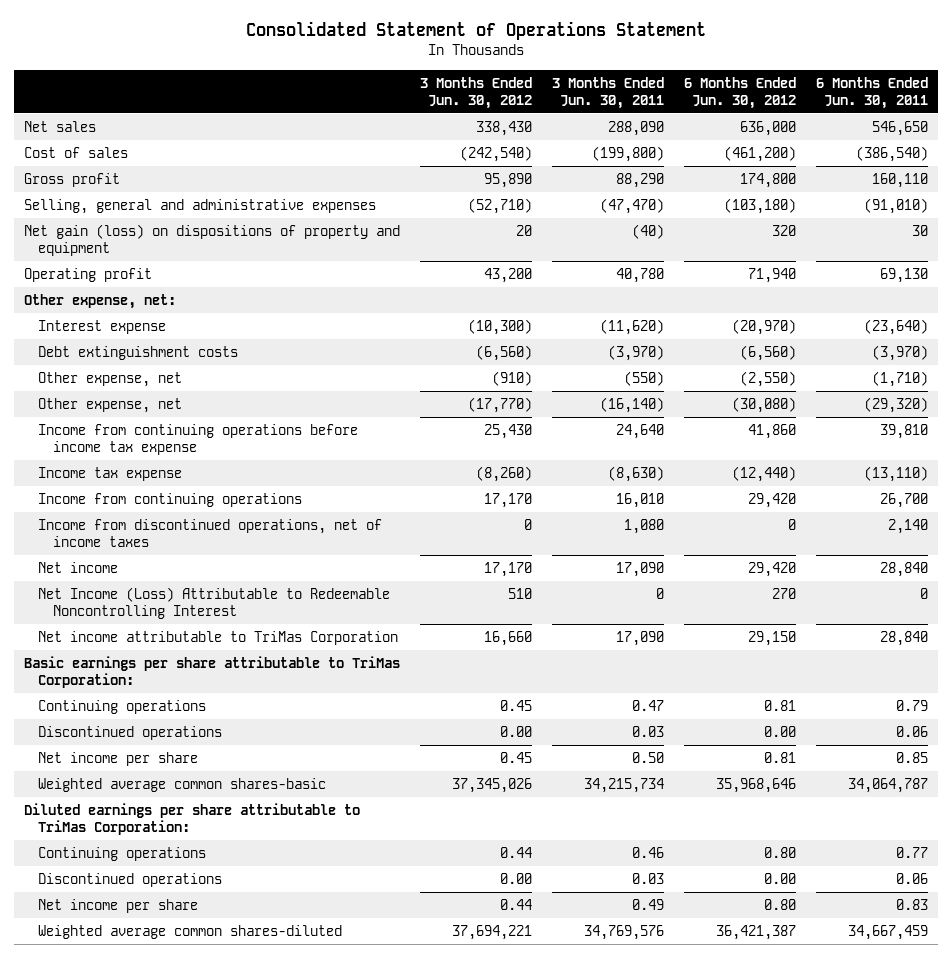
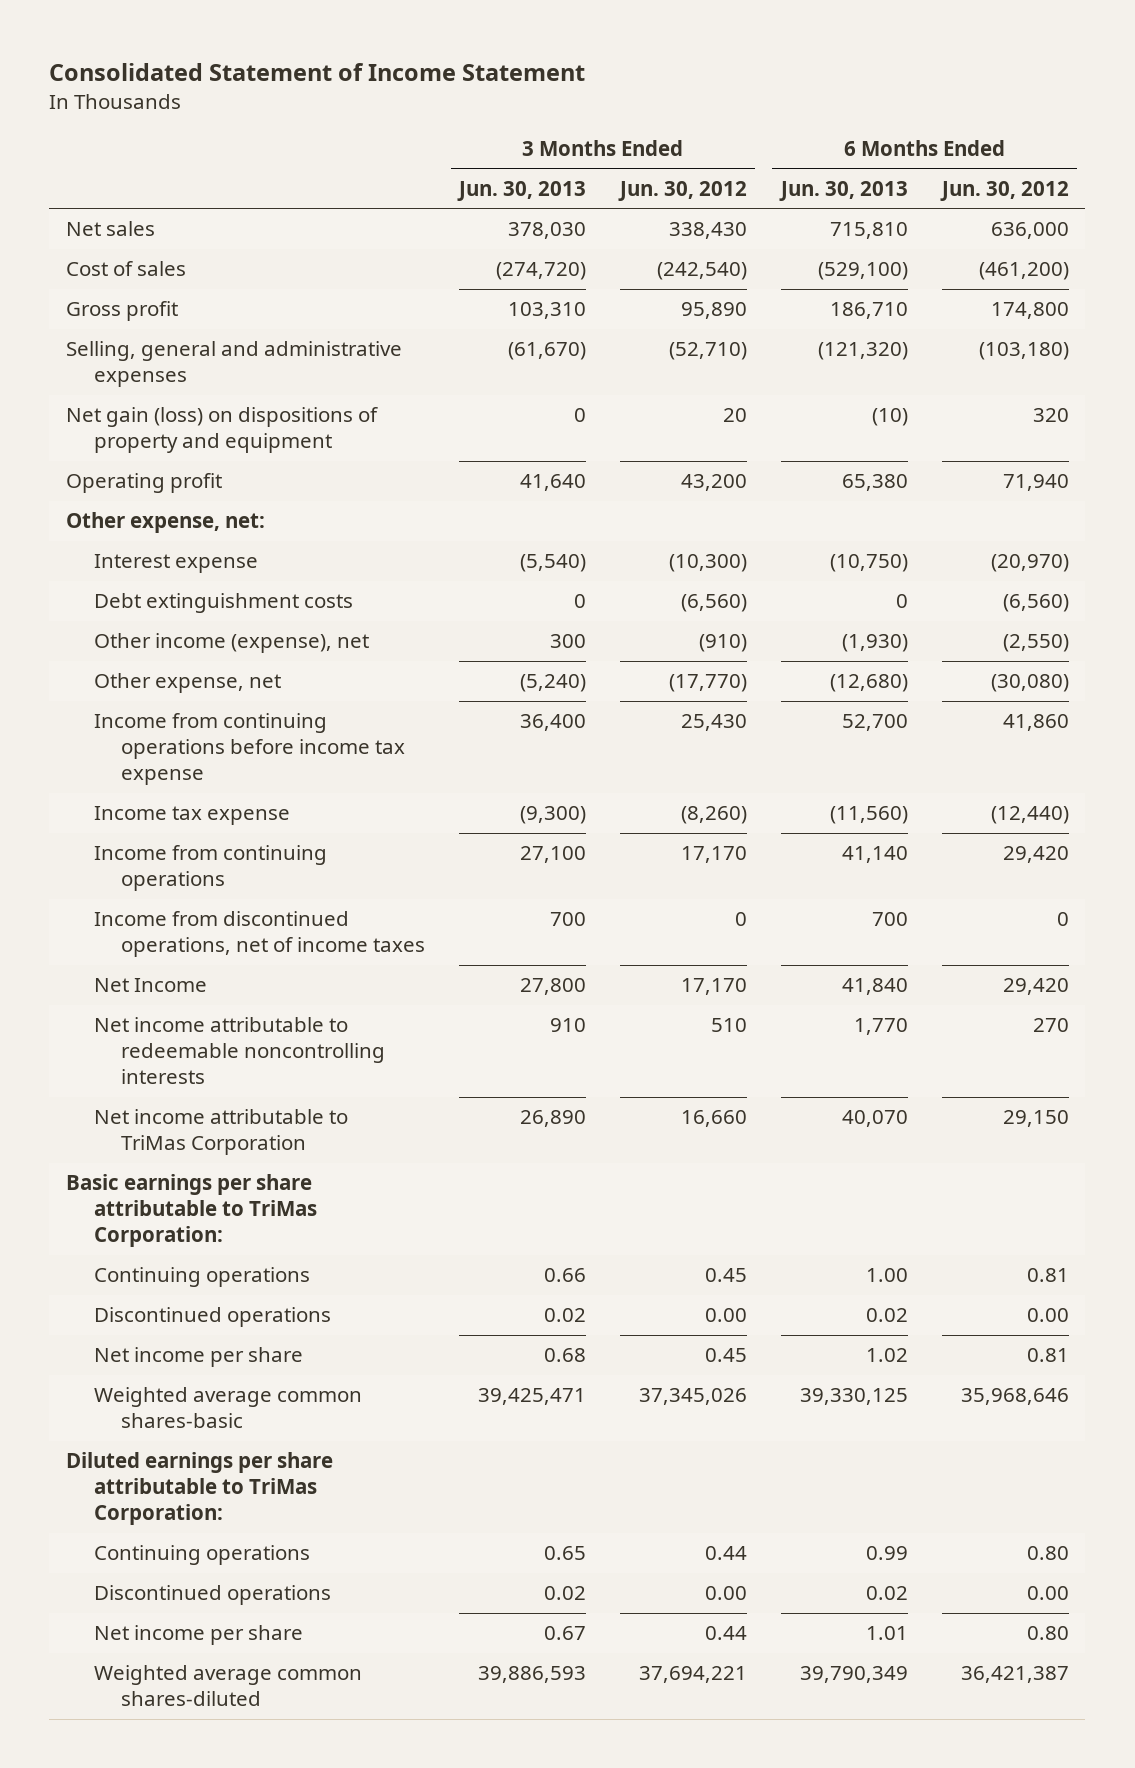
- Consolidated Statement of Operations Statement
+ Consolidated Statement of Income Statement
- | 3 Months Ended Jun. 30, 2012 | 3 Months Ended Jun. 30, 2011 | 6 Months Ended Jun. 30, 2012 | 6 Months Ended Jun. 30, 2011
+ | 3 Months Ended Jun. 30, 2013 | 3 Months Ended Jun. 30, 2012 | 6 Months Ended Jun. 30, 2013 | 6 Months Ended Jun. 30, 2012
- Other expense, net | (910) | (550) | (2,550) | (1,710)
+ Other income (expense), net | 300 | (910) | (1,930) | (2,550)
- Net income | 17,170 | 17,090 | 29,420 | 28,840
- Net Income (Loss) Attributable to Redeemable Noncontrolling Interest | 510 | 0 | 270 | 0
+ Net Income | 27,800 | 17,170 | 41,840 | 29,420
+ Net income attributable to redeemable noncontrolling interests | 910 | 510 | 1,770 | 270

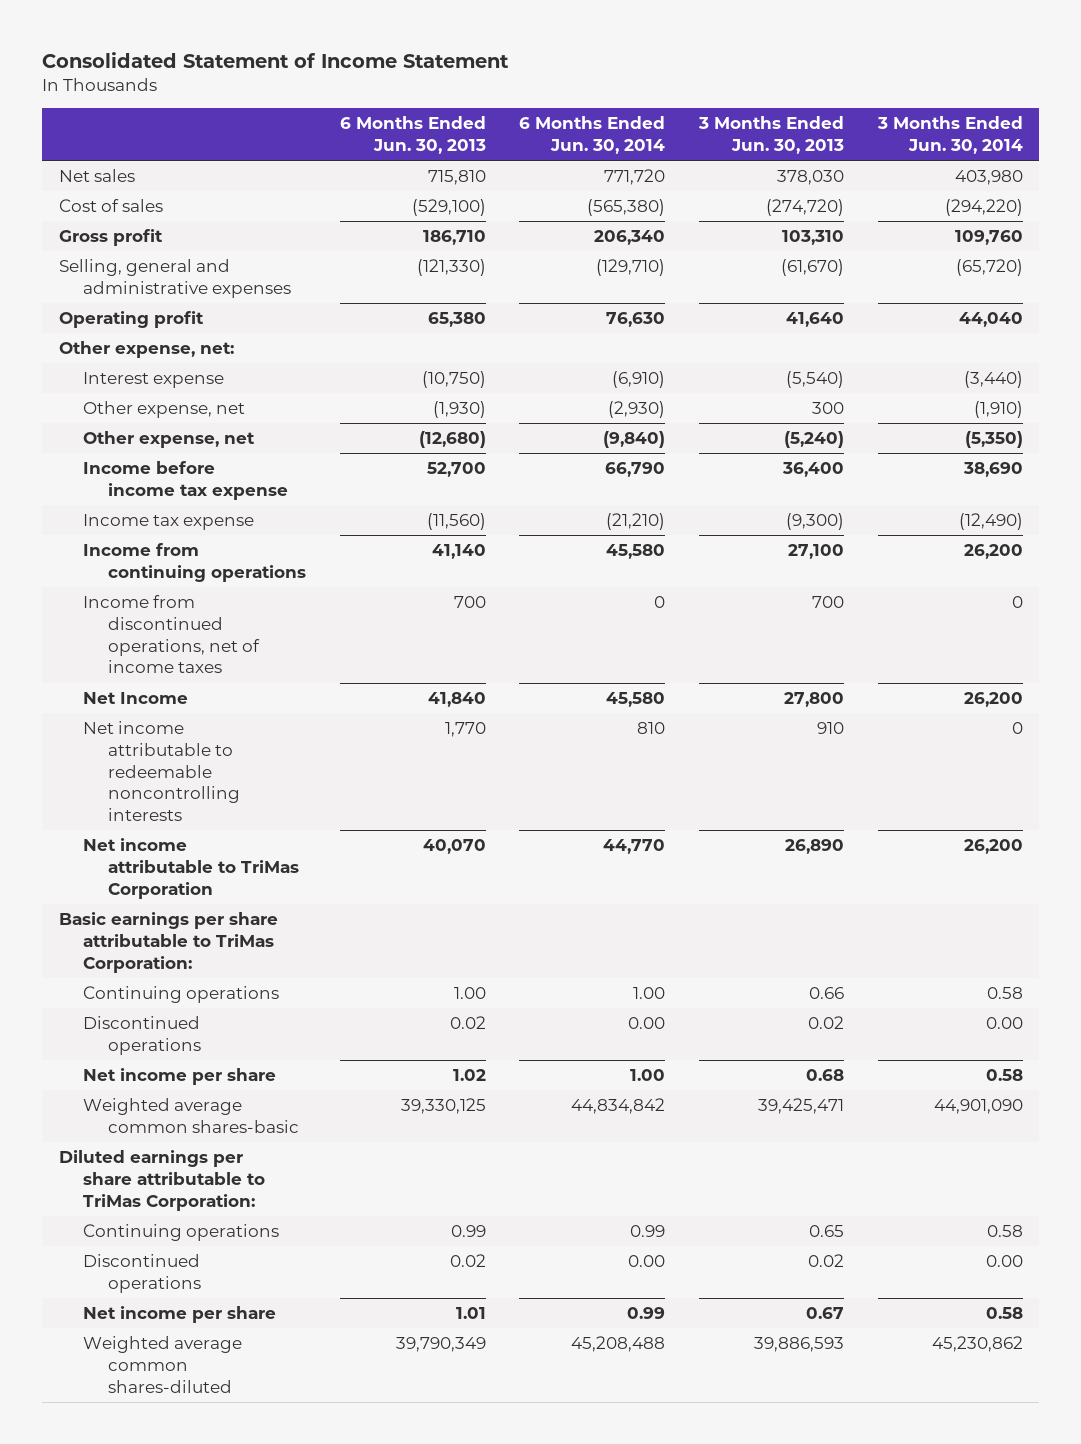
- | 3 Months Ended Jun. 30, 2013 | 3 Months Ended Jun. 30, 2012 | 6 Months Ended Jun. 30, 2013 | 6 Months Ended Jun. 30, 2012
+ | 6 Months Ended Jun. 30, 2013 | 6 Months Ended Jun. 30, 2014 | 3 Months Ended Jun. 30, 2013 | 3 Months Ended Jun. 30, 2014
- Selling, general and administrative expenses | (61,670) | (52,710) | (121,320) | (103,180)
- Net gain (loss) on dispositions of property and equipment | 0 | 20 | (10) | 320
+ Selling, general and administrative expenses | (121,330) | (129,710) | (61,670) | (65,720)
- Debt extinguishment costs | 0 | (6,560) | 0 | (6,560)
- Other income (expense), net | 300 | (910) | (1,930) | (2,550)
+ Other expense, net | (1,930) | (2,930) | 300 | (1,910)
- Income from continuing operations before income tax expense | 36,400 | 25,430 | 52,700 | 41,860
+ Income before income tax expense | 52,700 | 66,790 | 36,400 | 38,690

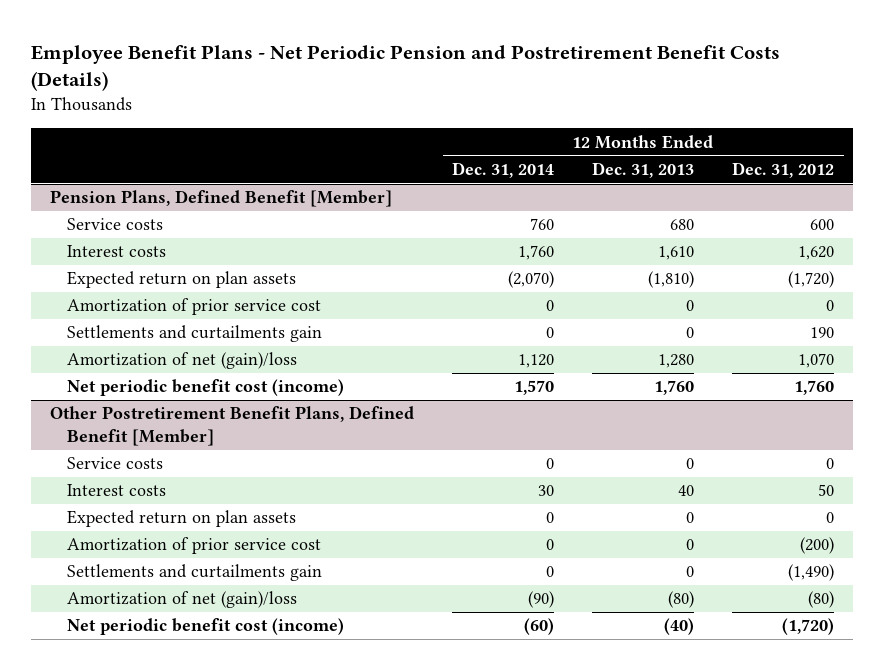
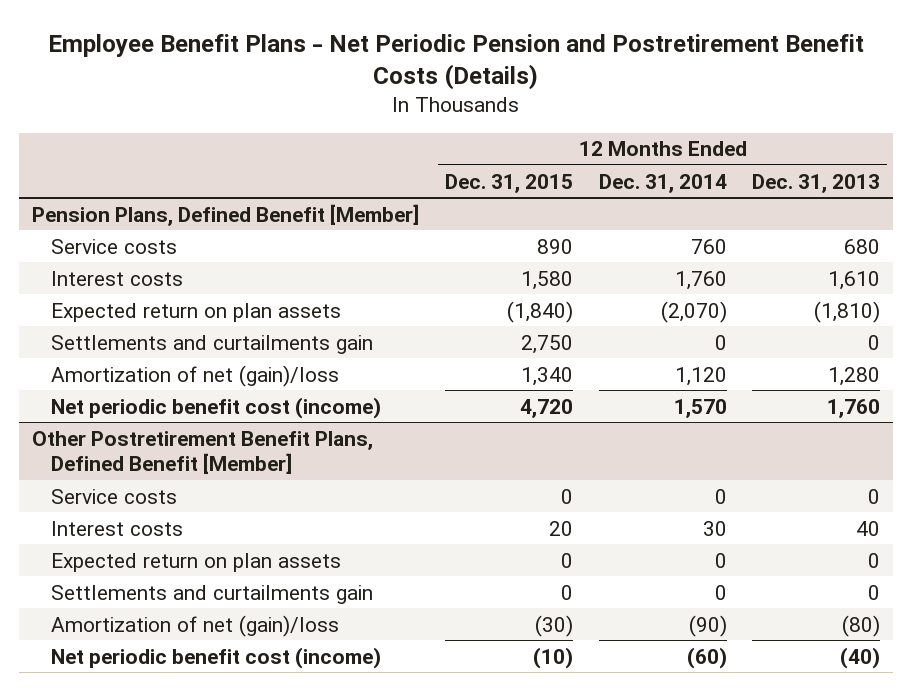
- | 12 Months Ended Dec. 31, 2014 | 12 Months Ended Dec. 31, 2013 | 12 Months Ended Dec. 31, 2012
+ | 12 Months Ended Dec. 31, 2015 | 12 Months Ended Dec. 31, 2014 | 12 Months Ended Dec. 31, 2013
@ Pension Plans, Defined Benefit [Member]
- Amortization of prior service cost | 0 | 0 | 0
@ Other Postretirement Benefit Plans, Defined Benefit [Member]
- Amortization of prior service cost | 0 | 0 | (200)

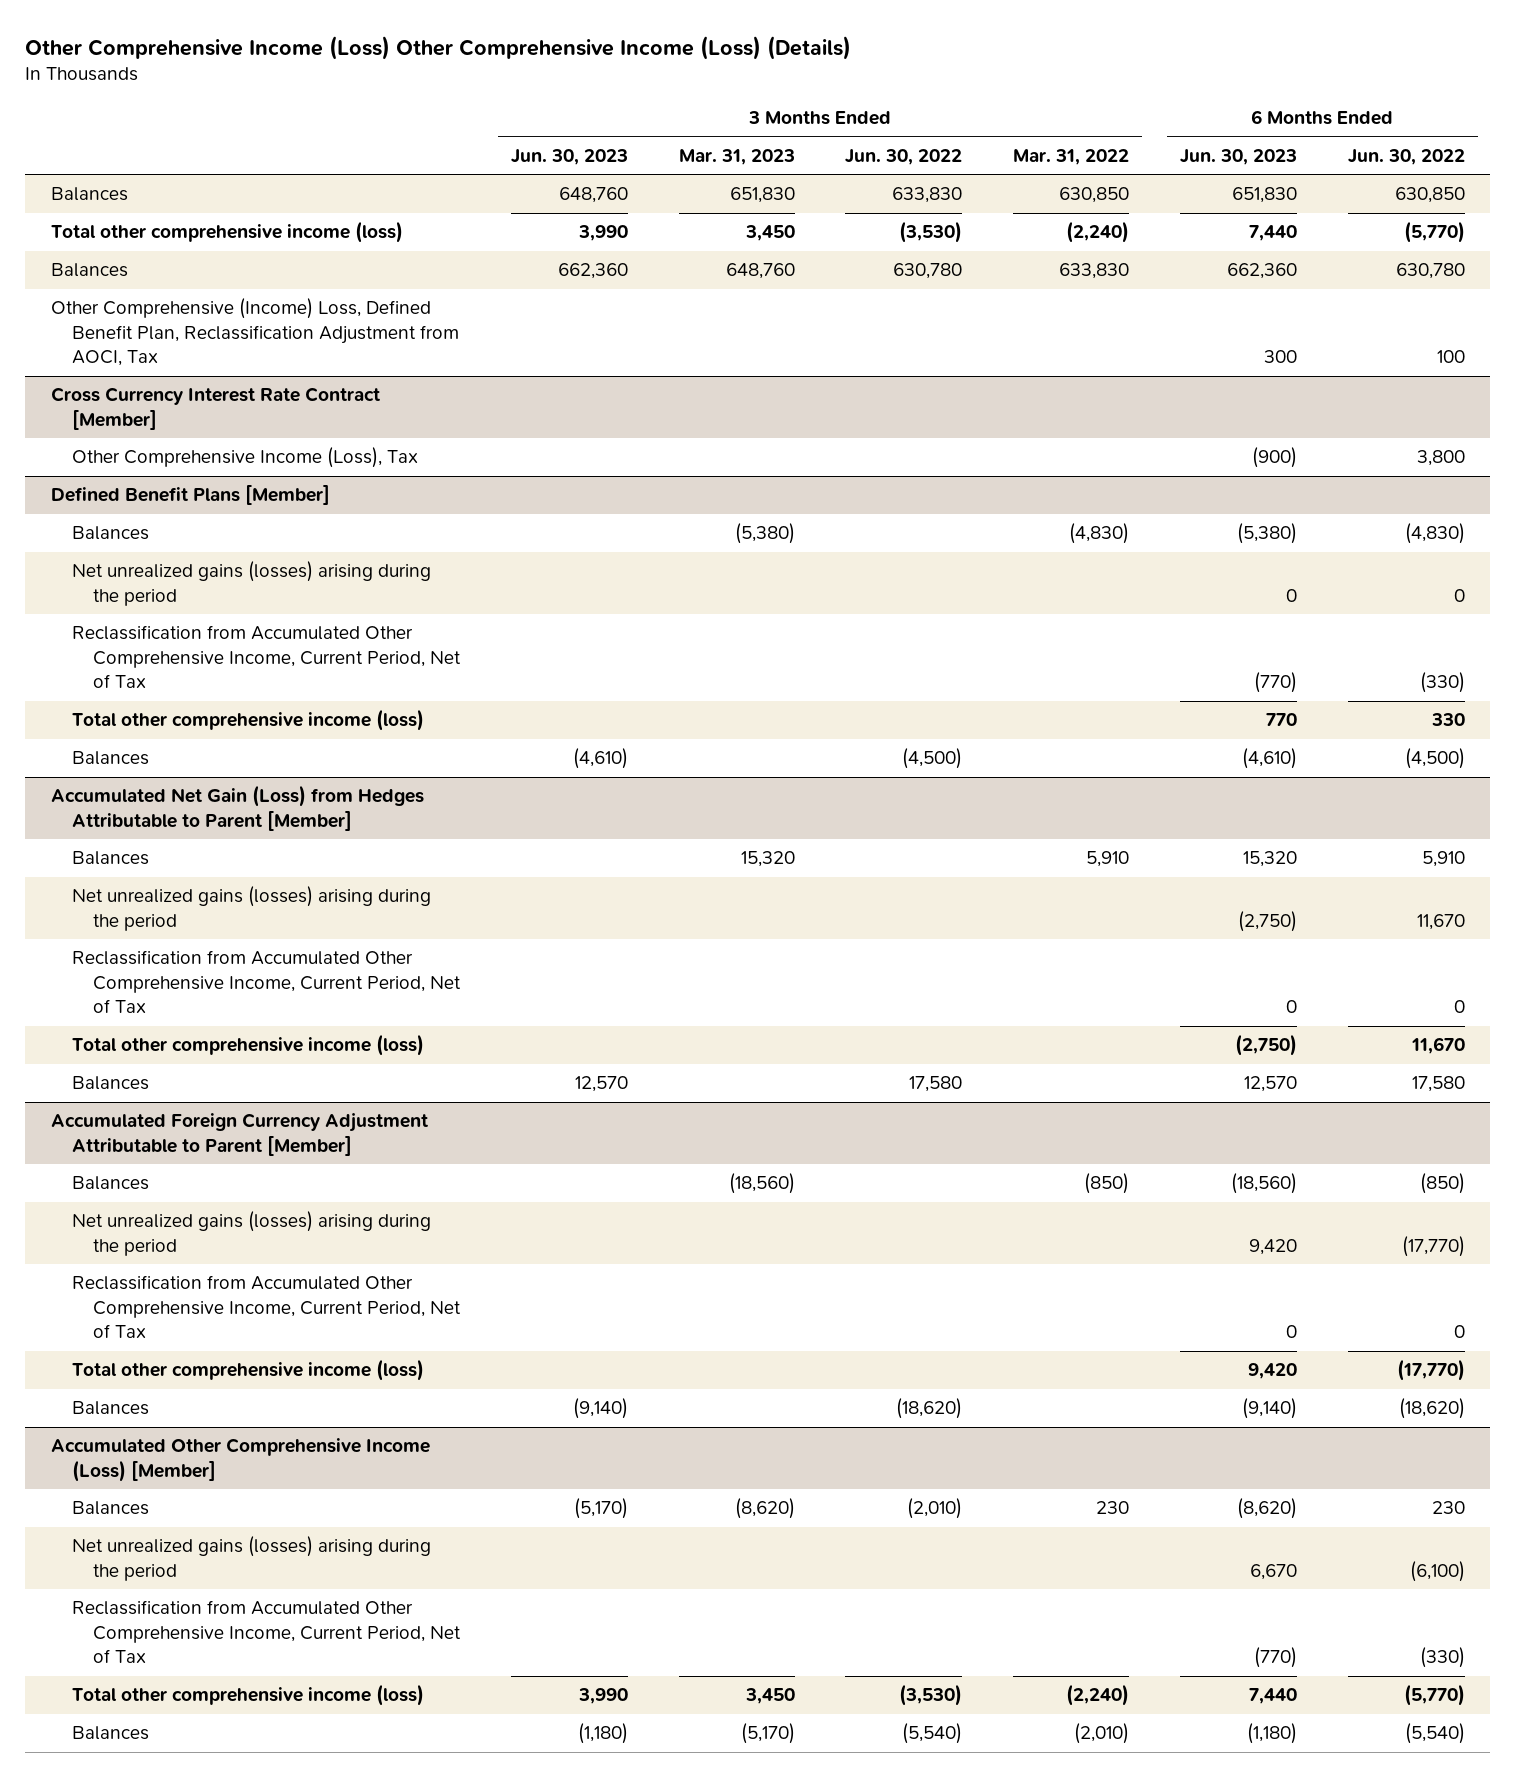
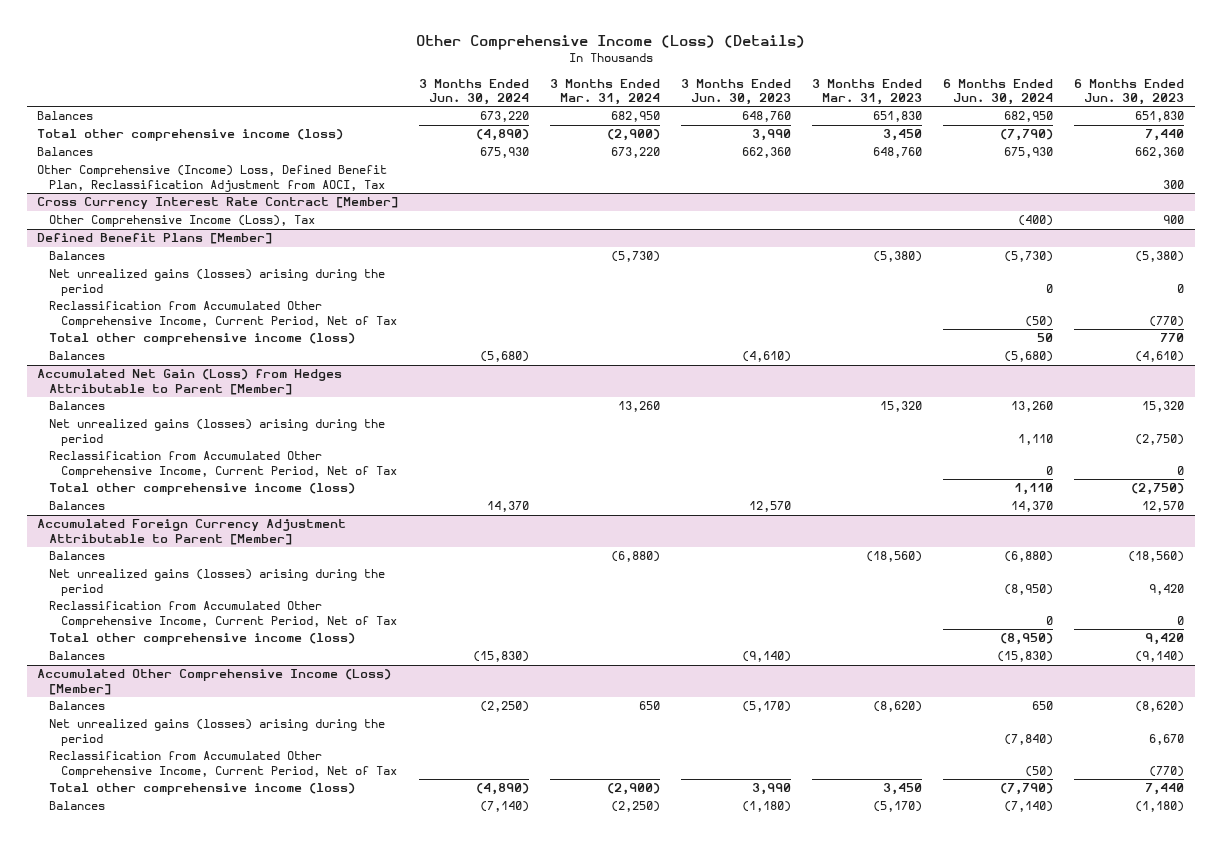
- Other Comprehensive Income (Loss) Other Comprehensive Income (Loss) (Details)
+ Other Comprehensive Income (Loss) (Details)
- | 3 Months Ended Jun. 30, 2023 | 3 Months Ended Mar. 31, 2023 | 3 Months Ended Jun. 30, 2022 | 3 Months Ended Mar. 31, 2022 | 6 Months Ended Jun. 30, 2023 | 6 Months Ended Jun. 30, 2022
+ | 3 Months Ended Jun. 30, 2024 | 3 Months Ended Mar. 31, 2024 | 3 Months Ended Jun. 30, 2023 | 3 Months Ended Mar. 31, 2023 | 6 Months Ended Jun. 30, 2024 | 6 Months Ended Jun. 30, 2023
@ Cross Currency Interest Rate Contract [Member]
- Other Comprehensive Income (Loss), Tax | | | | | (900) | 3,800
+ Other Comprehensive Income (Loss), Tax | | | | | (400) | 900

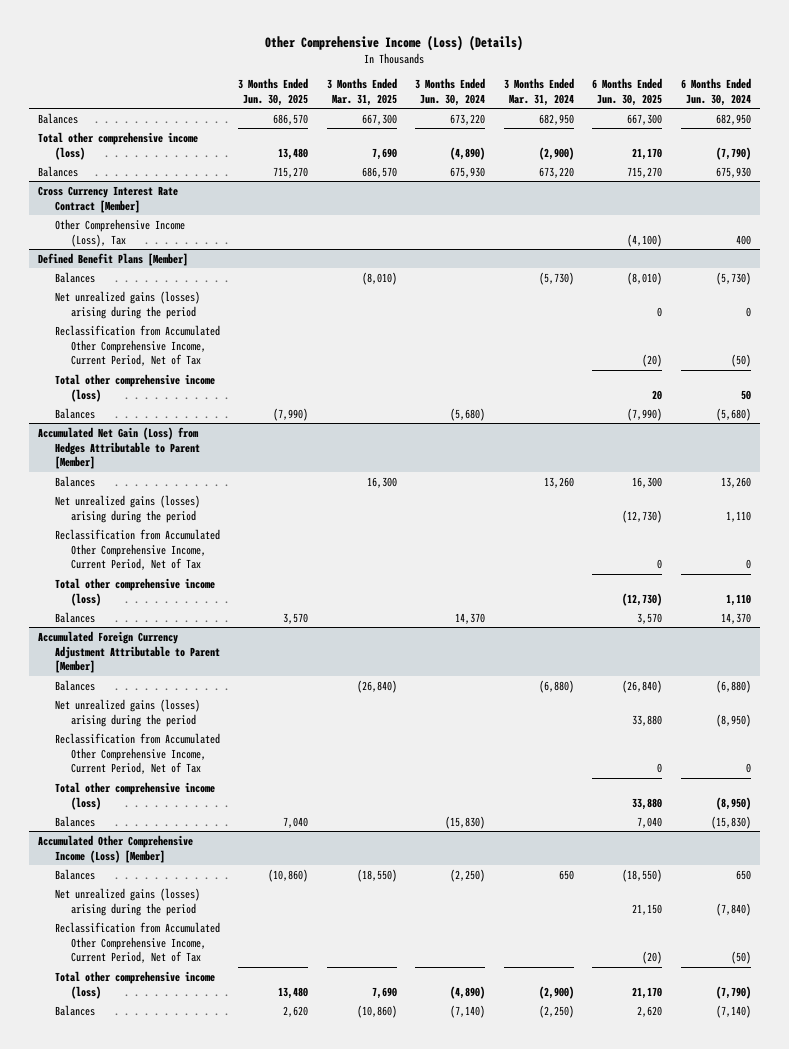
- | 3 Months Ended Jun. 30, 2024 | 3 Months Ended Mar. 31, 2024 | 3 Months Ended Jun. 30, 2023 | 3 Months Ended Mar. 31, 2023 | 6 Months Ended Jun. 30, 2024 | 6 Months Ended Jun. 30, 2023
+ | 3 Months Ended Jun. 30, 2025 | 3 Months Ended Mar. 31, 2025 | 3 Months Ended Jun. 30, 2024 | 3 Months Ended Mar. 31, 2024 | 6 Months Ended Jun. 30, 2025 | 6 Months Ended Jun. 30, 2024
- Other Comprehensive (Income) Loss, Defined Benefit Plan, Reclassification Adjustment from AOCI, Tax | | | | | | 300
@ Cross Currency Interest Rate Contract [Member]
- Other Comprehensive Income (Loss), Tax | | | | | (400) | 900
+ Other Comprehensive Income (Loss), Tax | | | | | (4,100) | 400

